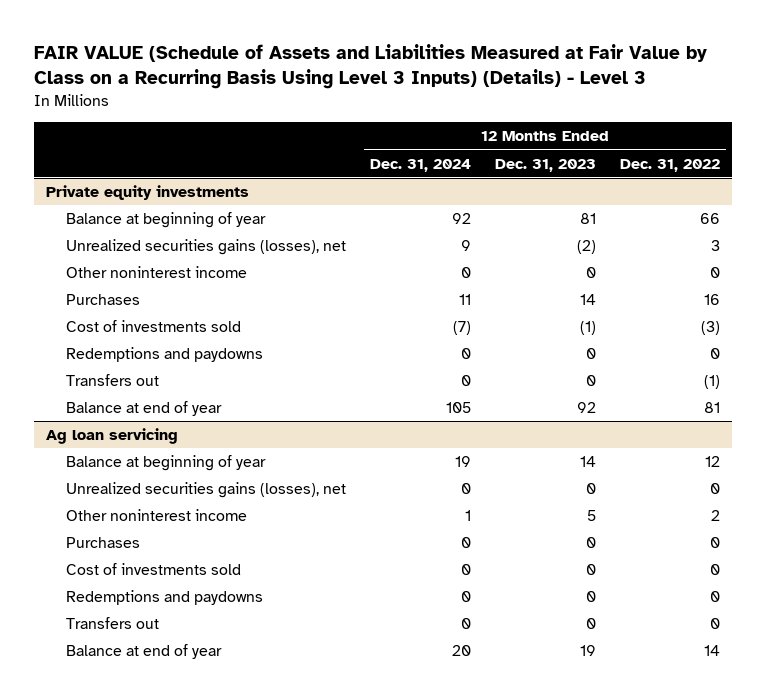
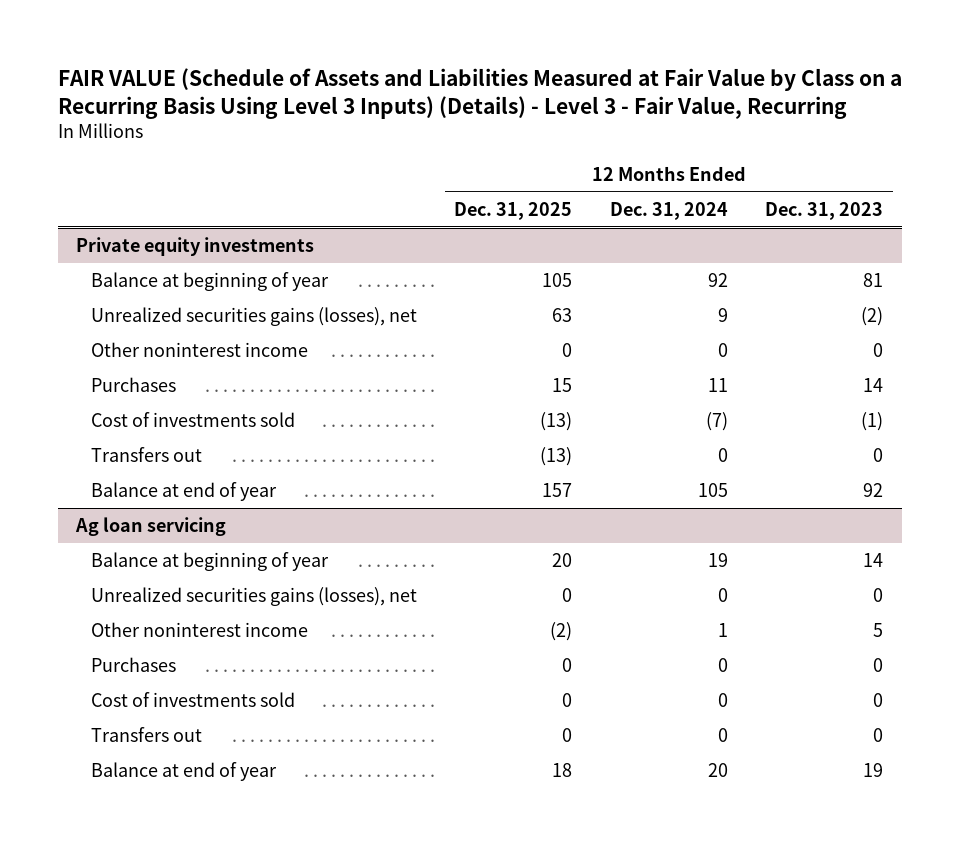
- FAIR VALUE (Schedule of Assets and Liabilities Measured at Fair Value by Class on a Recurring Basis Using Level 3 Inputs) (Details) - Level 3
+ FAIR VALUE (Schedule of Assets and Liabilities Measured at Fair Value by Class on a Recurring Basis Using Level 3 Inputs) (Details) - Level 3 - Fair Value, Recurring
- | 12 Months Ended Dec. 31, 2024 | 12 Months Ended Dec. 31, 2023 | 12 Months Ended Dec. 31, 2022
+ | 12 Months Ended Dec. 31, 2025 | 12 Months Ended Dec. 31, 2024 | 12 Months Ended Dec. 31, 2023
@ Private equity investments
- Redemptions and paydowns | 0 | 0 | 0
@ Ag loan servicing
- Redemptions and paydowns | 0 | 0 | 0

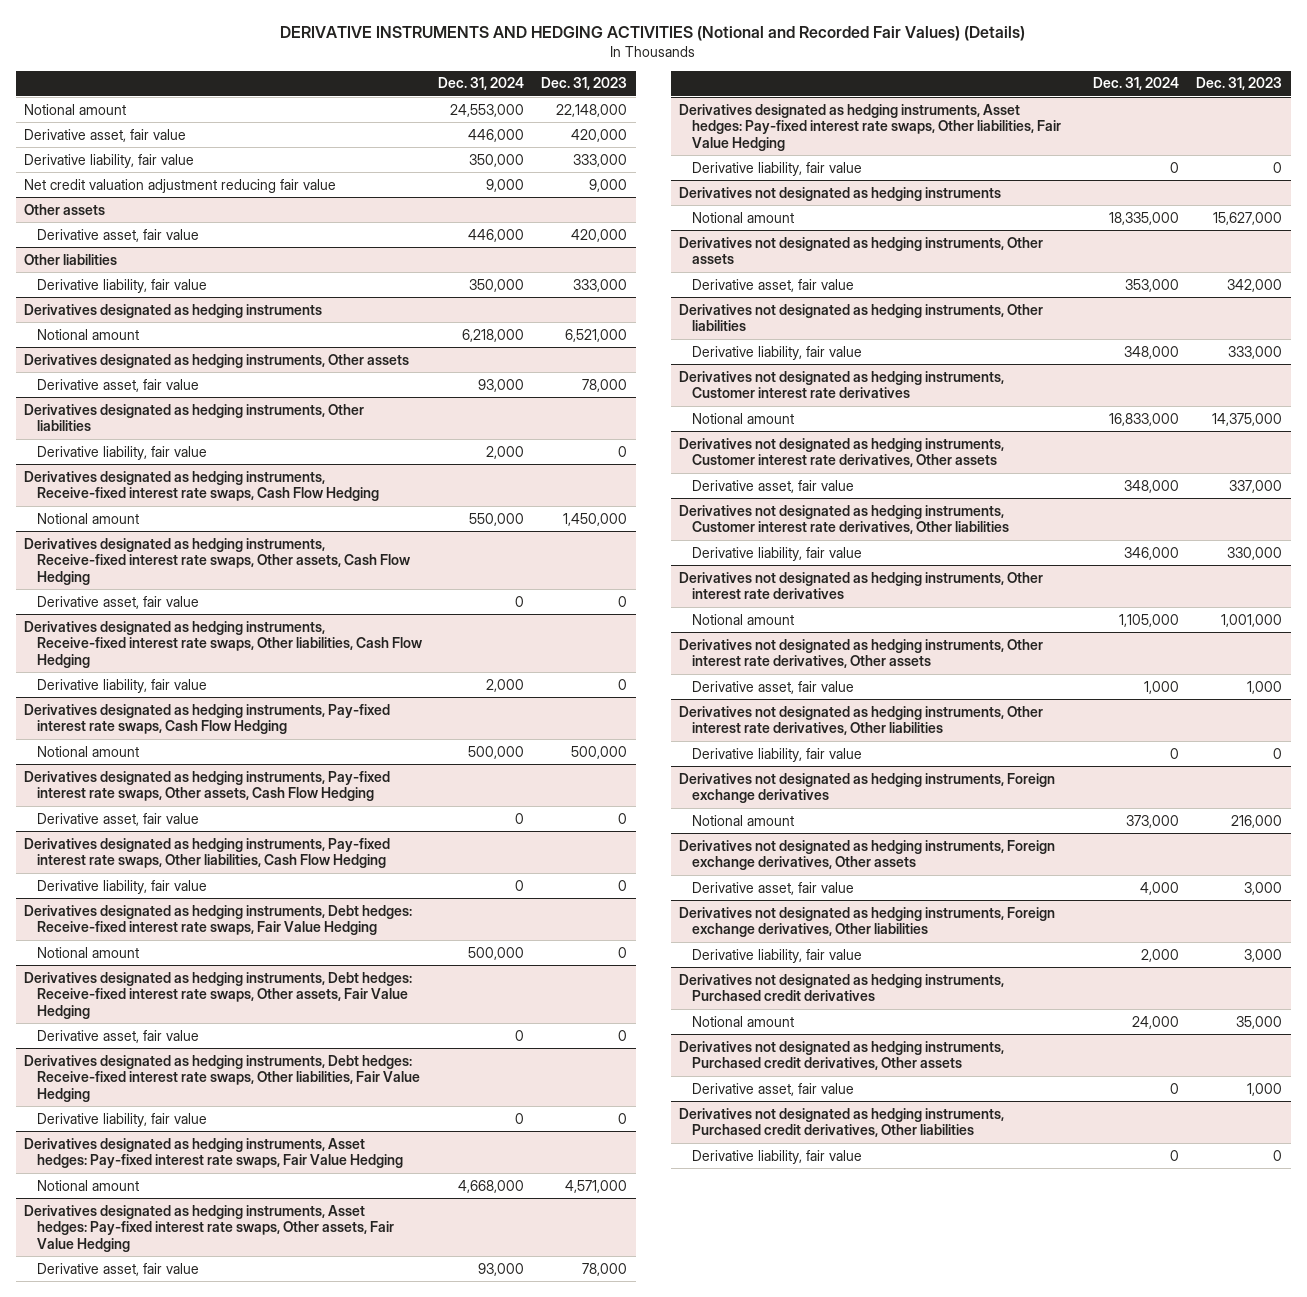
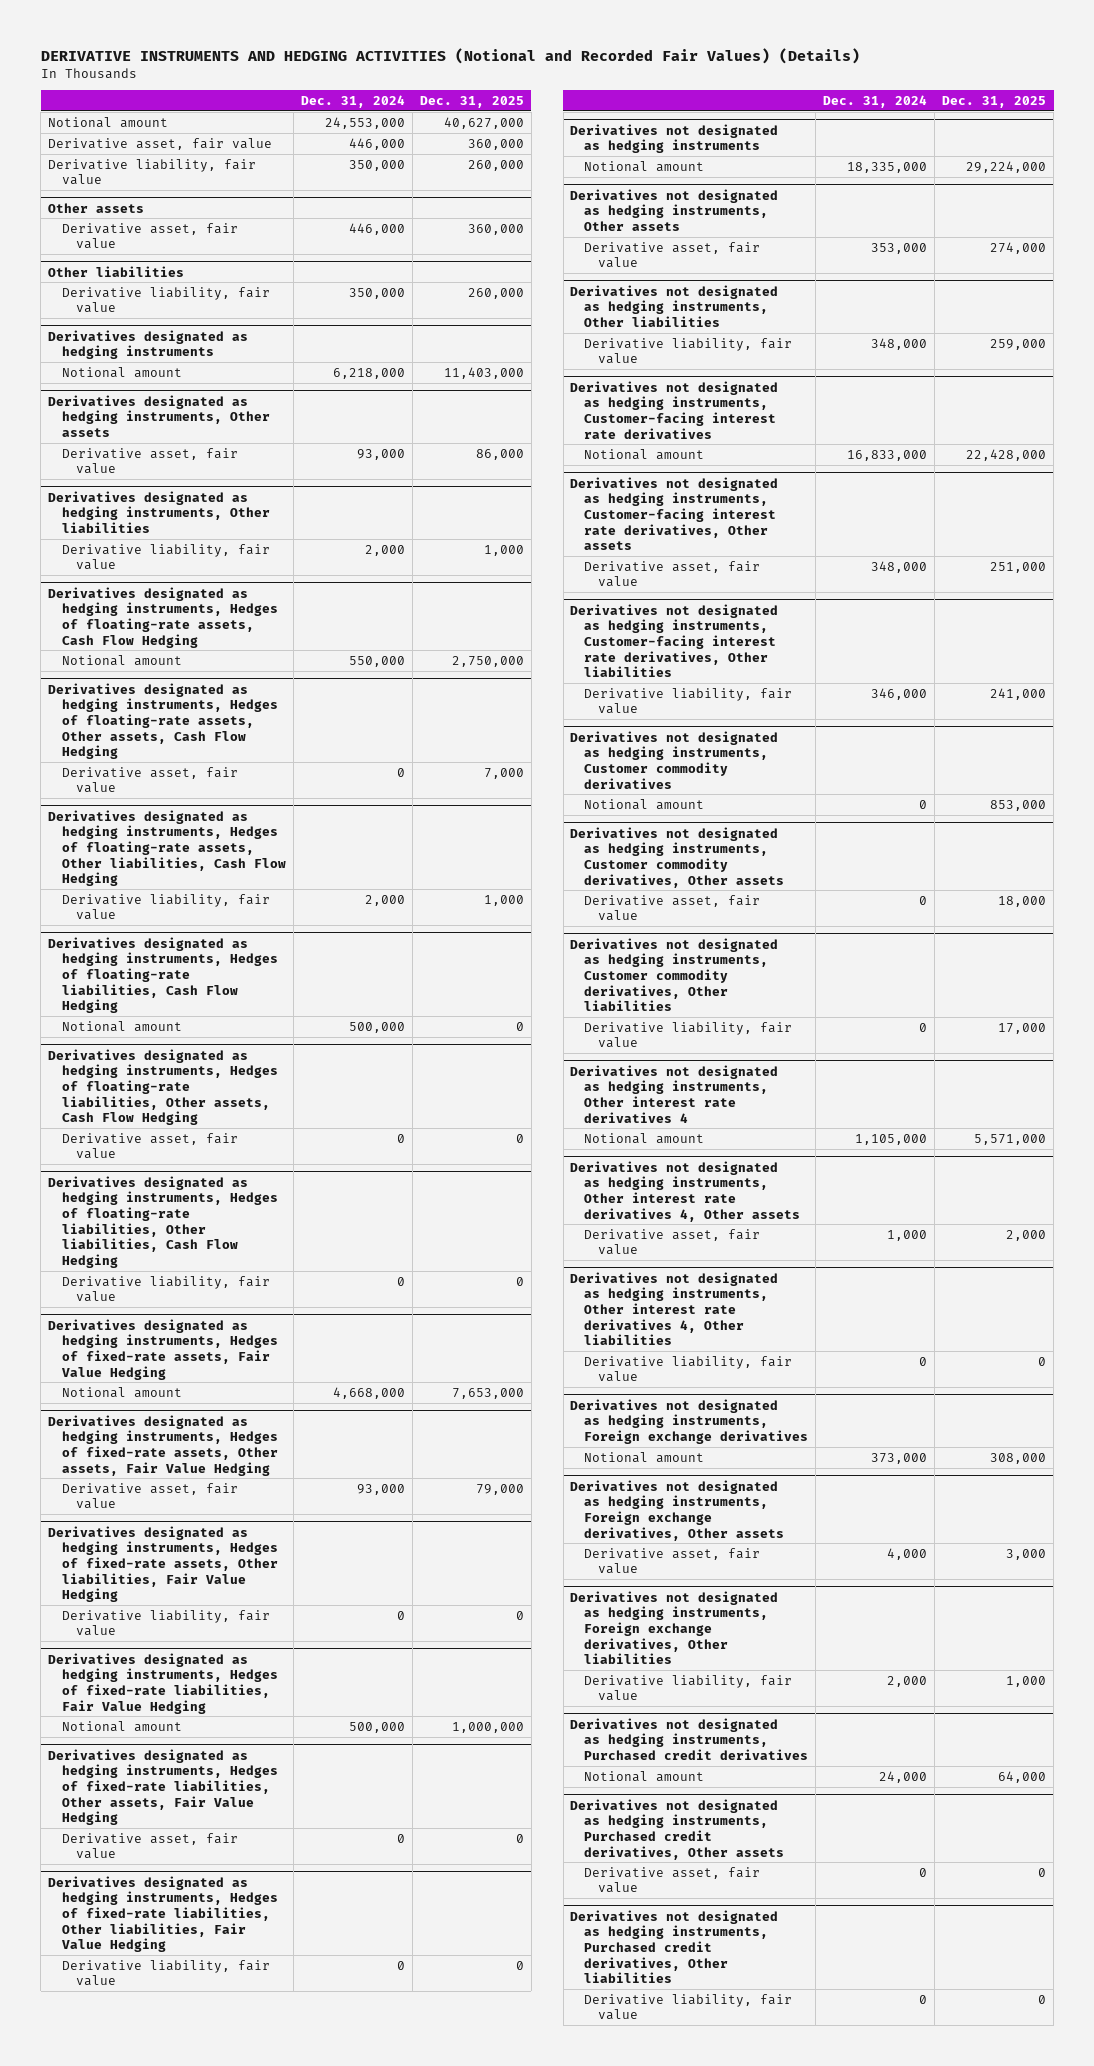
- | Dec. 31, 2024 | Dec. 31, 2023
+ | Dec. 31, 2024 | Dec. 31, 2025
- Net credit valuation adjustment reducing fair value | 9,000 | 9,000
- Derivatives designated as hedging instruments, Receive-fixed interest rate swaps, Cash Flow Hedging
+ Derivatives designated as hedging instruments, Hedges of floating-rate assets, Cash Flow Hedging
- Derivatives designated as hedging instruments, Receive-fixed interest rate swaps, Other assets, Cash Flow Hedging
+ Derivatives designated as hedging instruments, Hedges of floating-rate assets, Other assets, Cash Flow Hedging
- Derivatives designated as hedging instruments, Receive-fixed interest rate swaps, Other liabilities, Cash Flow Hedging
+ Derivatives designated as hedging instruments, Hedges of floating-rate assets, Other liabilities, Cash Flow Hedging
- Derivatives designated as hedging instruments, Pay-fixed interest rate swaps, Cash Flow Hedging
- Notional amount | 500,000 | 500,000
- Derivatives designated as hedging instruments, Pay-fixed interest rate swaps, Other assets, Cash Flow Hedging
- Derivative asset, fair value | 0 | 0
- Derivatives designated as hedging instruments, Pay-fixed interest rate swaps, Other liabilities, Cash Flow Hedging
- Derivative liability, fair value | 0 | 0
- Derivatives designated as hedging instruments, Debt hedges: Receive-fixed interest rate swaps, Fair Value Hedging
+ Derivatives designated as hedging instruments, Hedges of floating-rate liabilities, Cash Flow Hedging
- Derivatives designated as hedging instruments, Debt hedges: Receive-fixed interest rate swaps, Other assets, Fair Value Hedging
+ Derivatives designated as hedging instruments, Hedges of floating-rate liabilities, Other assets, Cash Flow Hedging
- Derivatives designated as hedging instruments, Debt hedges: Receive-fixed interest rate swaps, Other liabilities, Fair Value Hedging
+ Derivatives designated as hedging instruments, Hedges of floating-rate liabilities, Other liabilities, Cash Flow Hedging
- Derivatives designated as hedging instruments, Asset hedges: Pay-fixed interest rate swaps, Fair Value Hedging
+ Derivatives designated as hedging instruments, Hedges of fixed-rate assets, Fair Value Hedging
- Derivatives designated as hedging instruments, Asset hedges: Pay-fixed interest rate swaps, Other assets, Fair Value Hedging
+ Derivatives designated as hedging instruments, Hedges of fixed-rate assets, Other assets, Fair Value Hedging
- Derivatives designated as hedging instruments, Asset hedges: Pay-fixed interest rate swaps, Other liabilities, Fair Value Hedging
+ Derivatives designated as hedging instruments, Hedges of fixed-rate assets, Other liabilities, Fair Value Hedging
+ Derivatives designated as hedging instruments, Hedges of fixed-rate liabilities, Fair Value Hedging
+ Notional amount | 500,000 | 1,000,000
+ Derivatives designated as hedging instruments, Hedges of fixed-rate liabilities, Other assets, Fair Value Hedging
+ Derivative asset, fair value | 0 | 0
+ Derivatives designated as hedging instruments, Hedges of fixed-rate liabilities, Other liabilities, Fair Value Hedging
+ Derivative liability, fair value | 0 | 0
- Derivatives not designated as hedging instruments, Customer interest rate derivatives
+ Derivatives not designated as hedging instruments, Customer-facing interest rate derivatives
- Derivatives not designated as hedging instruments, Customer interest rate derivatives, Other assets
+ Derivatives not designated as hedging instruments, Customer-facing interest rate derivatives, Other assets
- Derivatives not designated as hedging instruments, Customer interest rate derivatives, Other liabilities
+ Derivatives not designated as hedging instruments, Customer-facing interest rate derivatives, Other liabilities
- Derivatives not designated as hedging instruments, Other interest rate derivatives
+ Derivatives not designated as hedging instruments, Customer commodity derivatives
+ Notional amount | 0 | 853,000
+ Derivatives not designated as hedging instruments, Customer commodity derivatives, Other assets
+ Derivative asset, fair value | 0 | 18,000
+ Derivatives not designated as hedging instruments, Customer commodity derivatives, Other liabilities
+ Derivative liability, fair value | 0 | 17,000
+ Derivatives not designated as hedging instruments, Other interest rate derivatives 4
- Derivatives not designated as hedging instruments, Other interest rate derivatives, Other assets
+ Derivatives not designated as hedging instruments, Other interest rate derivatives 4, Other assets
- Derivatives not designated as hedging instruments, Other interest rate derivatives, Other liabilities
+ Derivatives not designated as hedging instruments, Other interest rate derivatives 4, Other liabilities

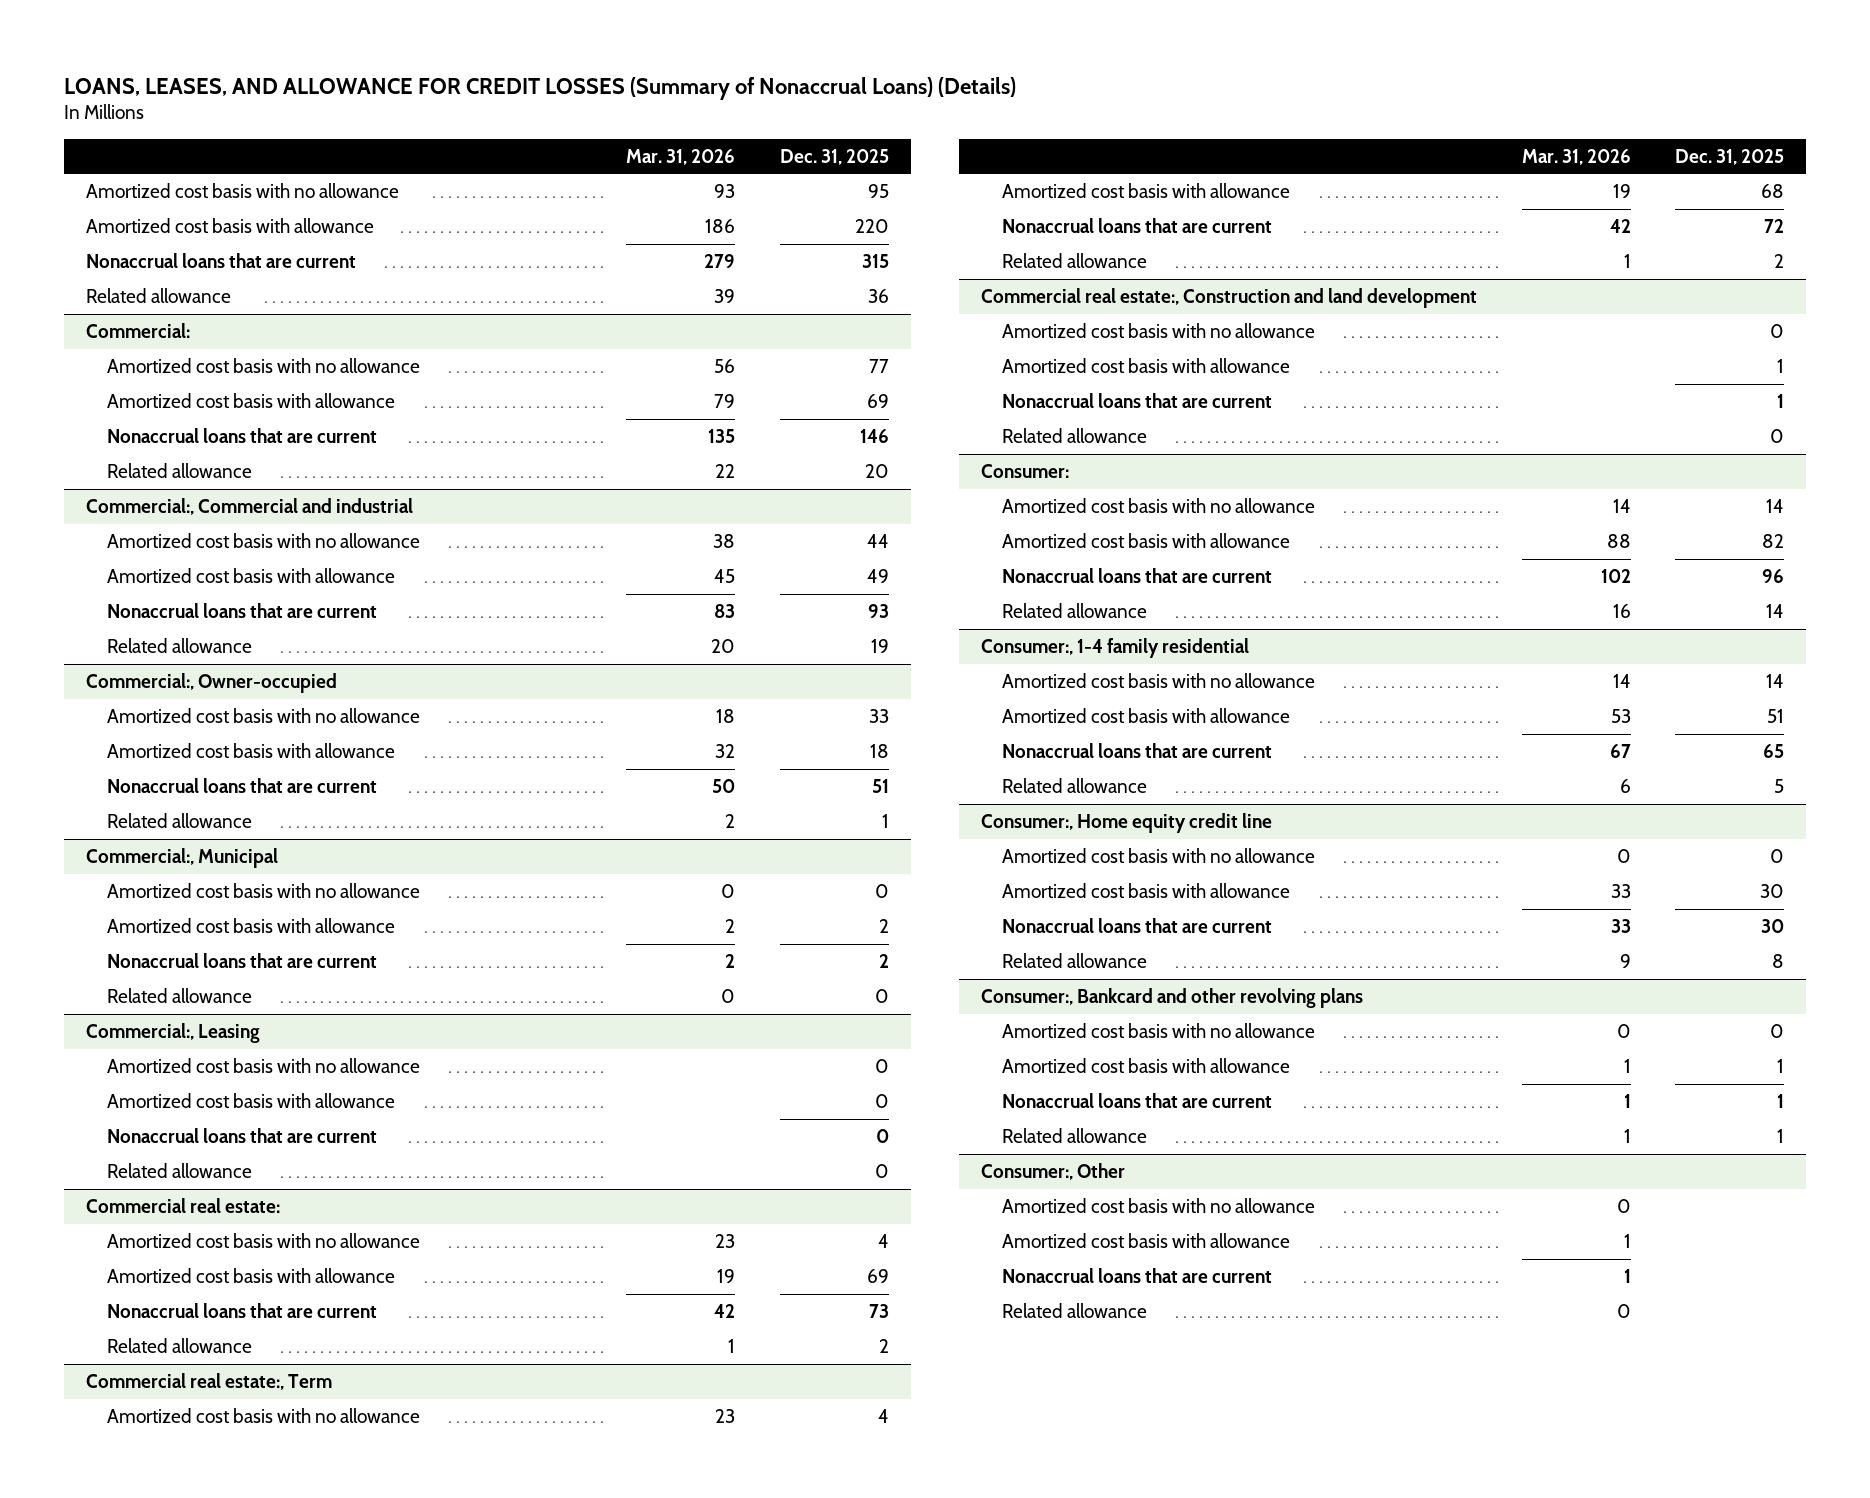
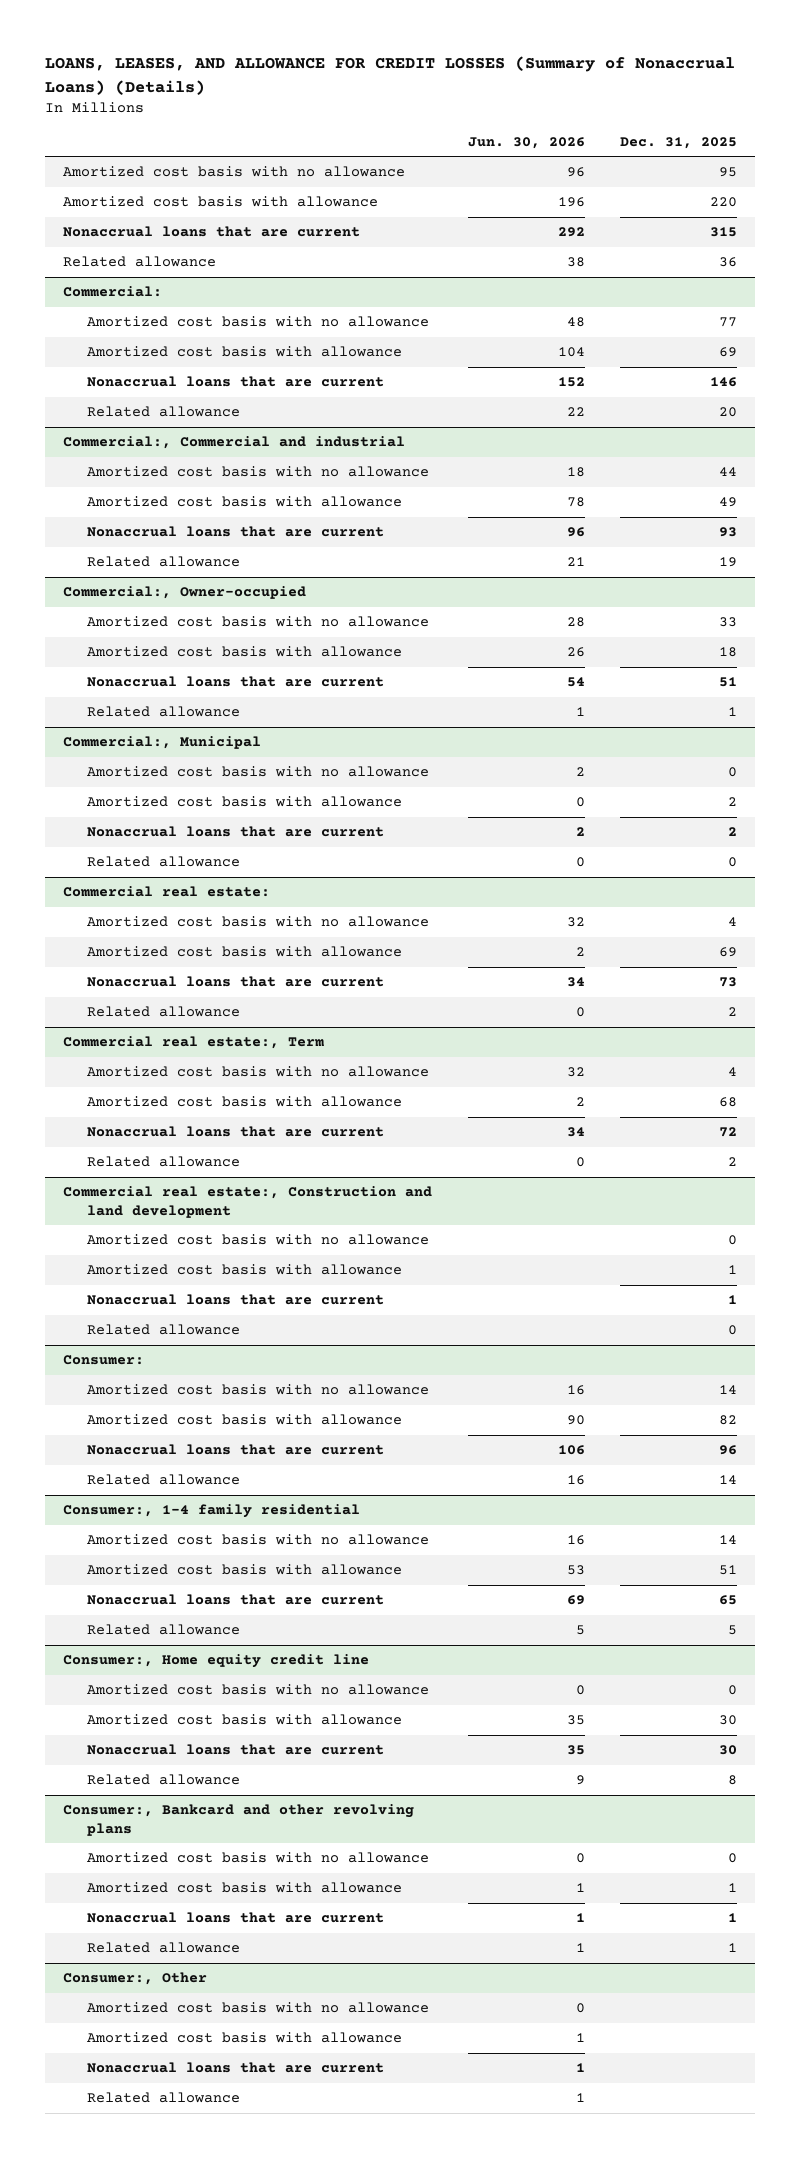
- | Mar. 31, 2026 | Dec. 31, 2025
+ | Jun. 30, 2026 | Dec. 31, 2025
- Commercial:, Leasing
- Amortized cost basis with no allowance | | 0
- Amortized cost basis with allowance | | 0
- Nonaccrual loans that are current | | 0
- Related allowance | | 0

